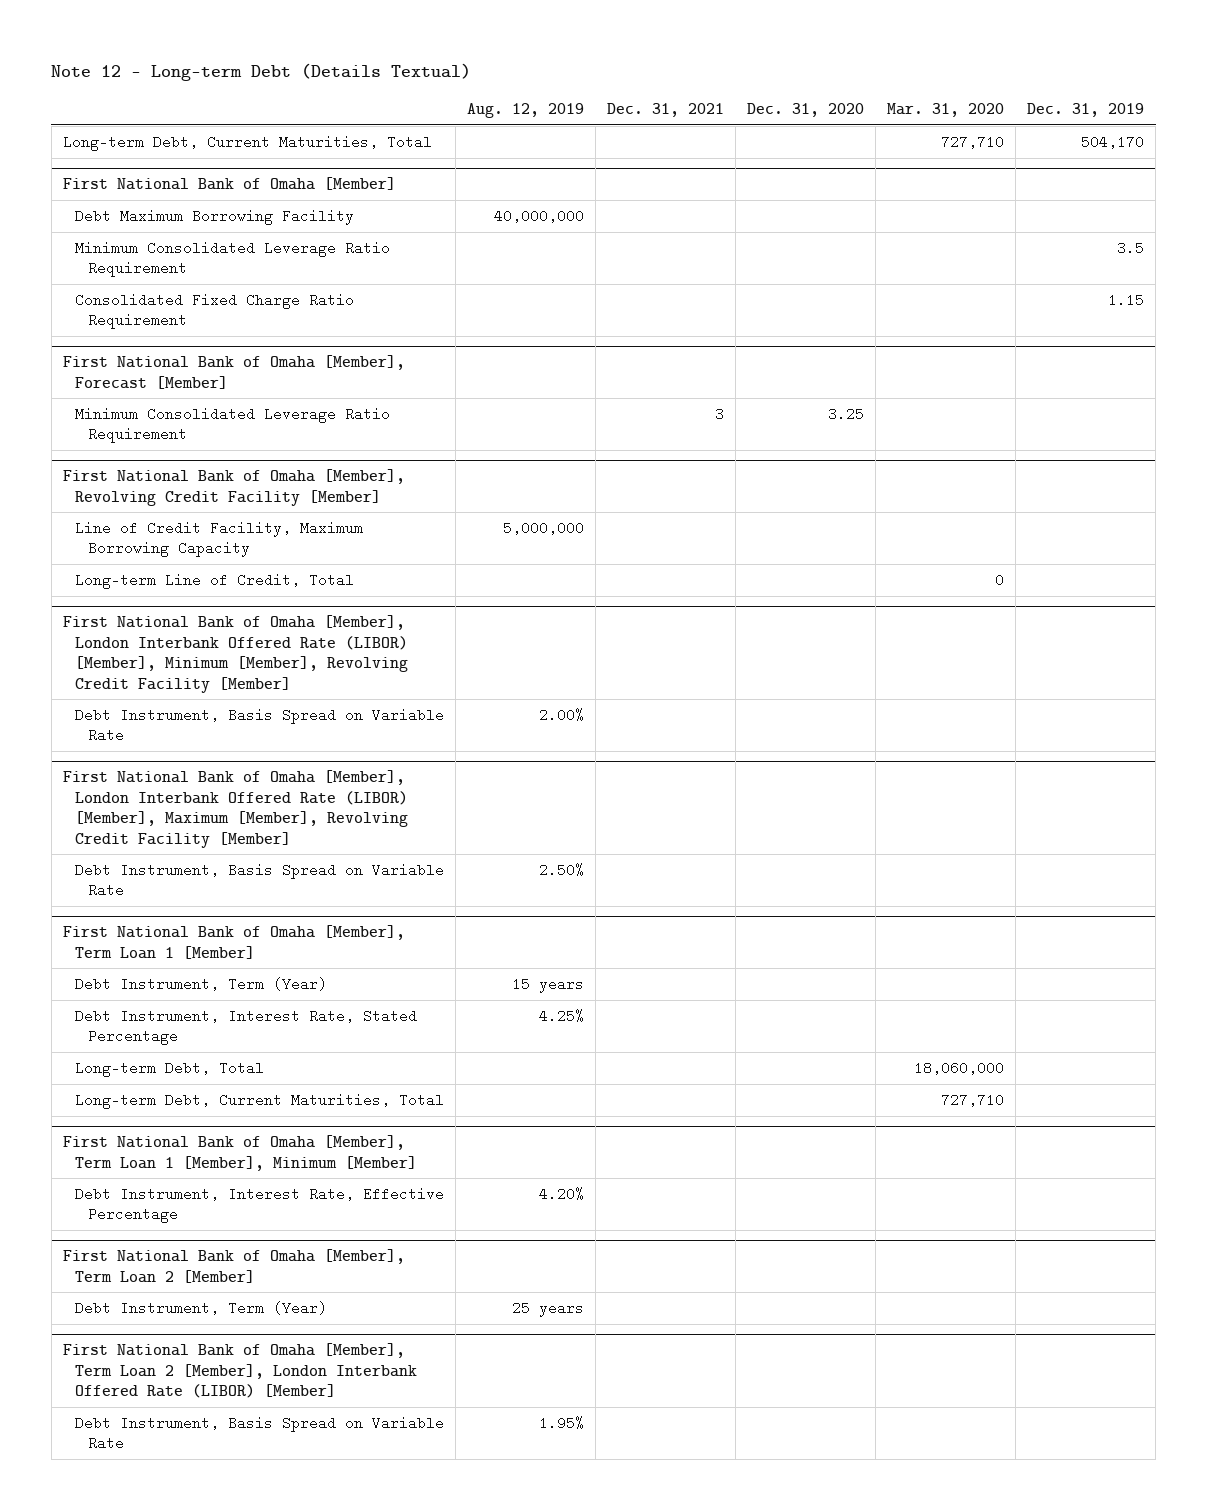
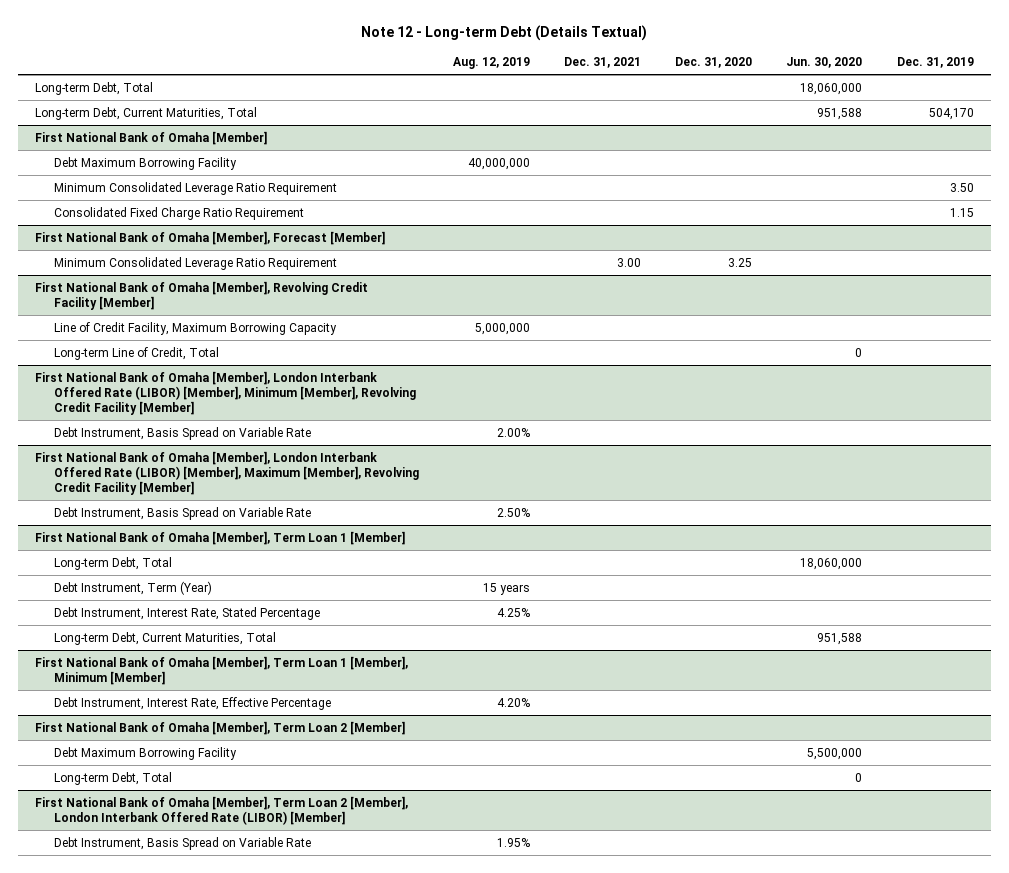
- | Aug. 12, 2019 | Dec. 31, 2021 | Dec. 31, 2020 | Mar. 31, 2020 | Dec. 31, 2019
+ | Aug. 12, 2019 | Dec. 31, 2021 | Dec. 31, 2020 | Jun. 30, 2020 | Dec. 31, 2019
+ Long-term Debt, Total | | | | 18,060,000 |
@ First National Bank of Omaha [Member]
- Minimum Consolidated Leverage Ratio Requirement | | | | | 3.5
+ Minimum Consolidated Leverage Ratio Requirement | | | | | 3.50
@ First National Bank of Omaha [Member], Forecast [Member]
- Minimum Consolidated Leverage Ratio Requirement | | 3 | 3.25 | |
+ Minimum Consolidated Leverage Ratio Requirement | | 3.00 | 3.25 | |
@ First National Bank of Omaha [Member], Term Loan 1 [Member]
moved up: Long-term Debt, Total | | | | 18,060,000 |
@ First National Bank of Omaha [Member], Term Loan 2 [Member]
- Debt Instrument, Term (Year) | 25 years | | | |
+ Debt Maximum Borrowing Facility | | | | 5,500,000 |
+ Long-term Debt, Total | | | | 0 |

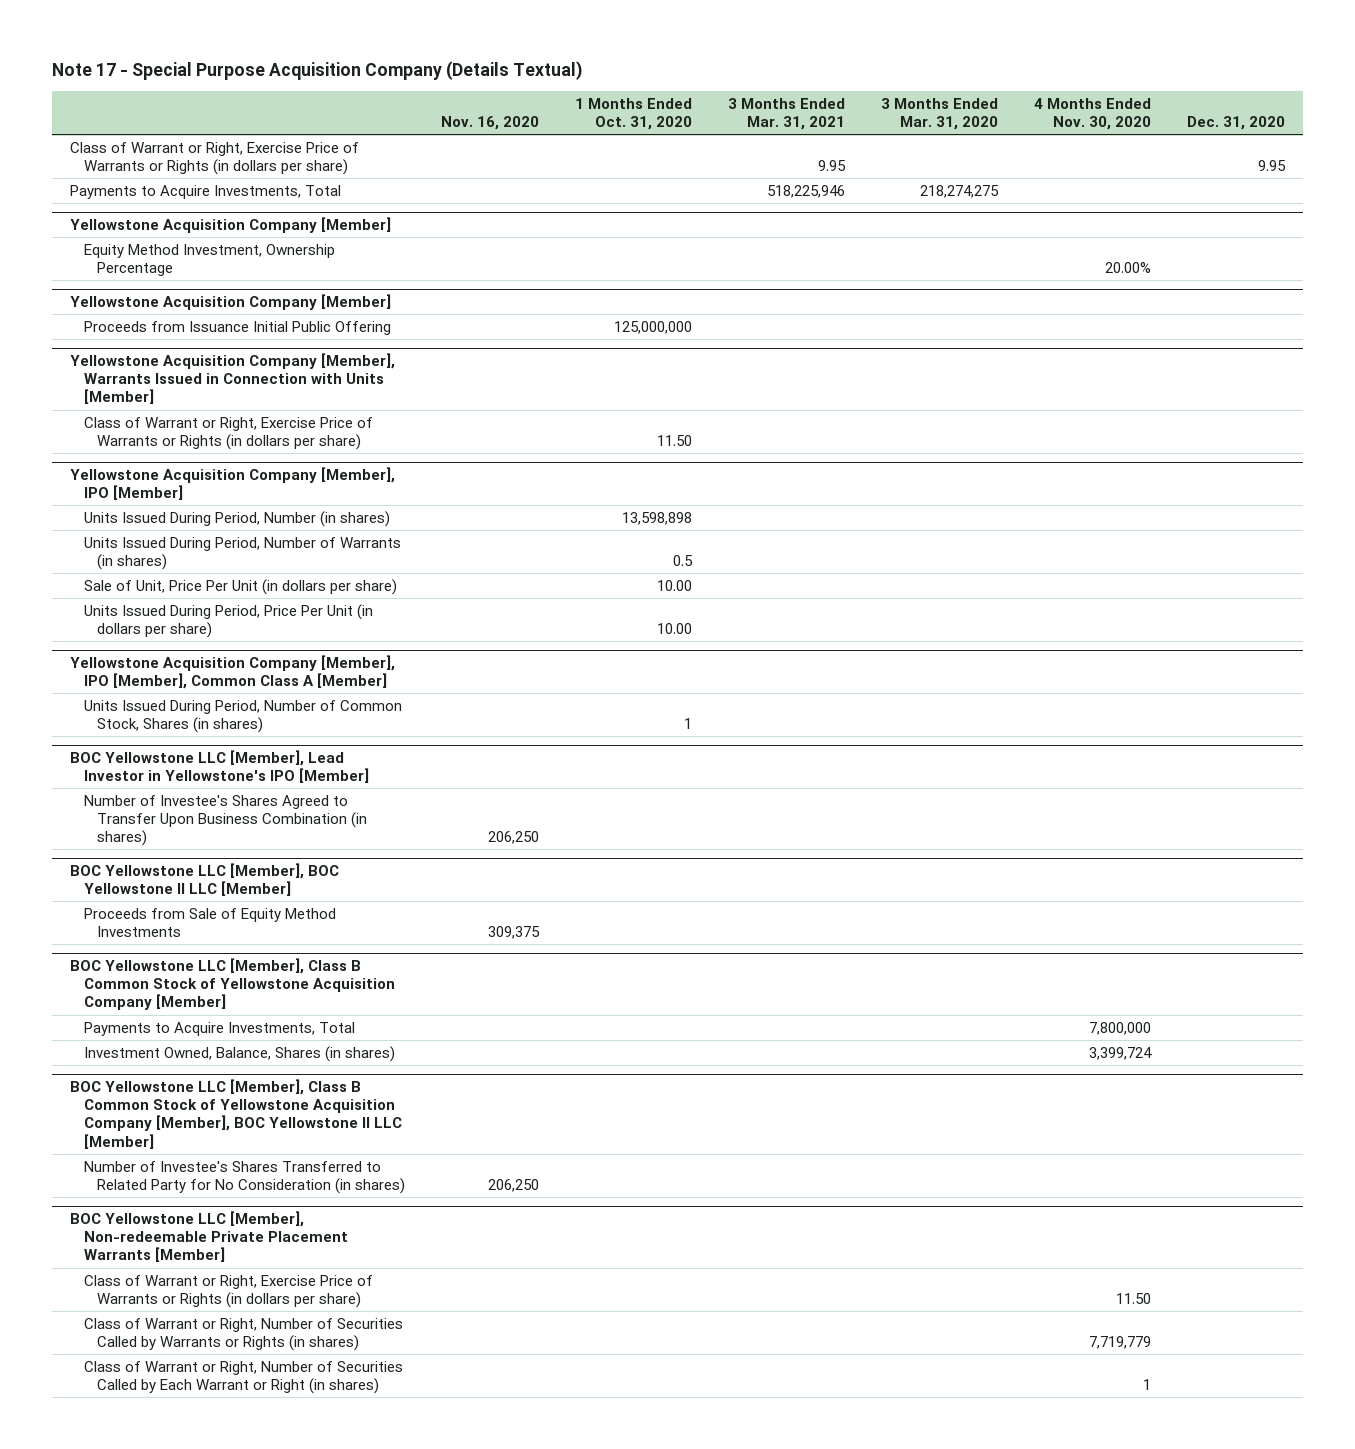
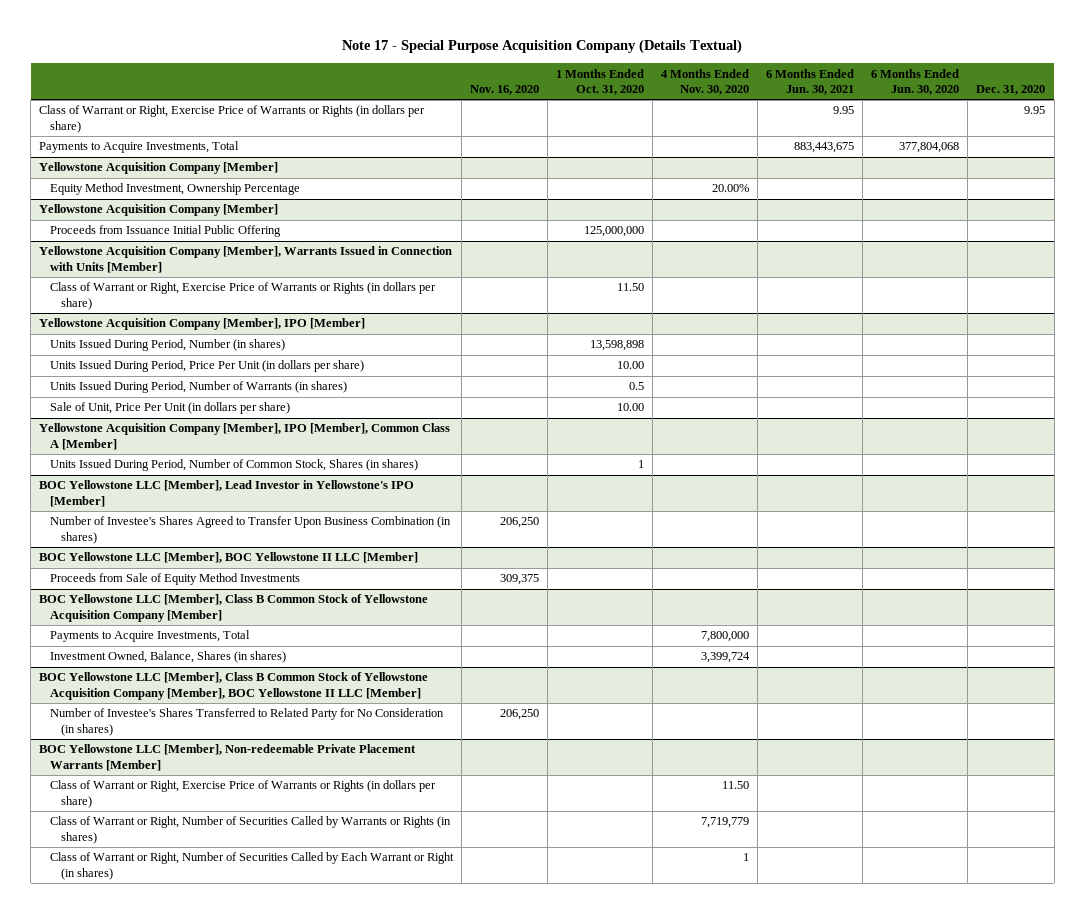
- | Nov. 16, 2020 | 1 Months Ended Oct. 31, 2020 | 3 Months Ended Mar. 31, 2021 | 3 Months Ended Mar. 31, 2020 | 4 Months Ended Nov. 30, 2020 | Dec. 31, 2020
+ | Nov. 16, 2020 | 1 Months Ended Oct. 31, 2020 | 4 Months Ended Nov. 30, 2020 | 6 Months Ended Jun. 30, 2021 | 6 Months Ended Jun. 30, 2020 | Dec. 31, 2020
@ Yellowstone Acquisition Company [Member], IPO [Member]
moved up: Units Issued During Period, Price Per Unit (in dollars per share) | | 10.00 | | | |

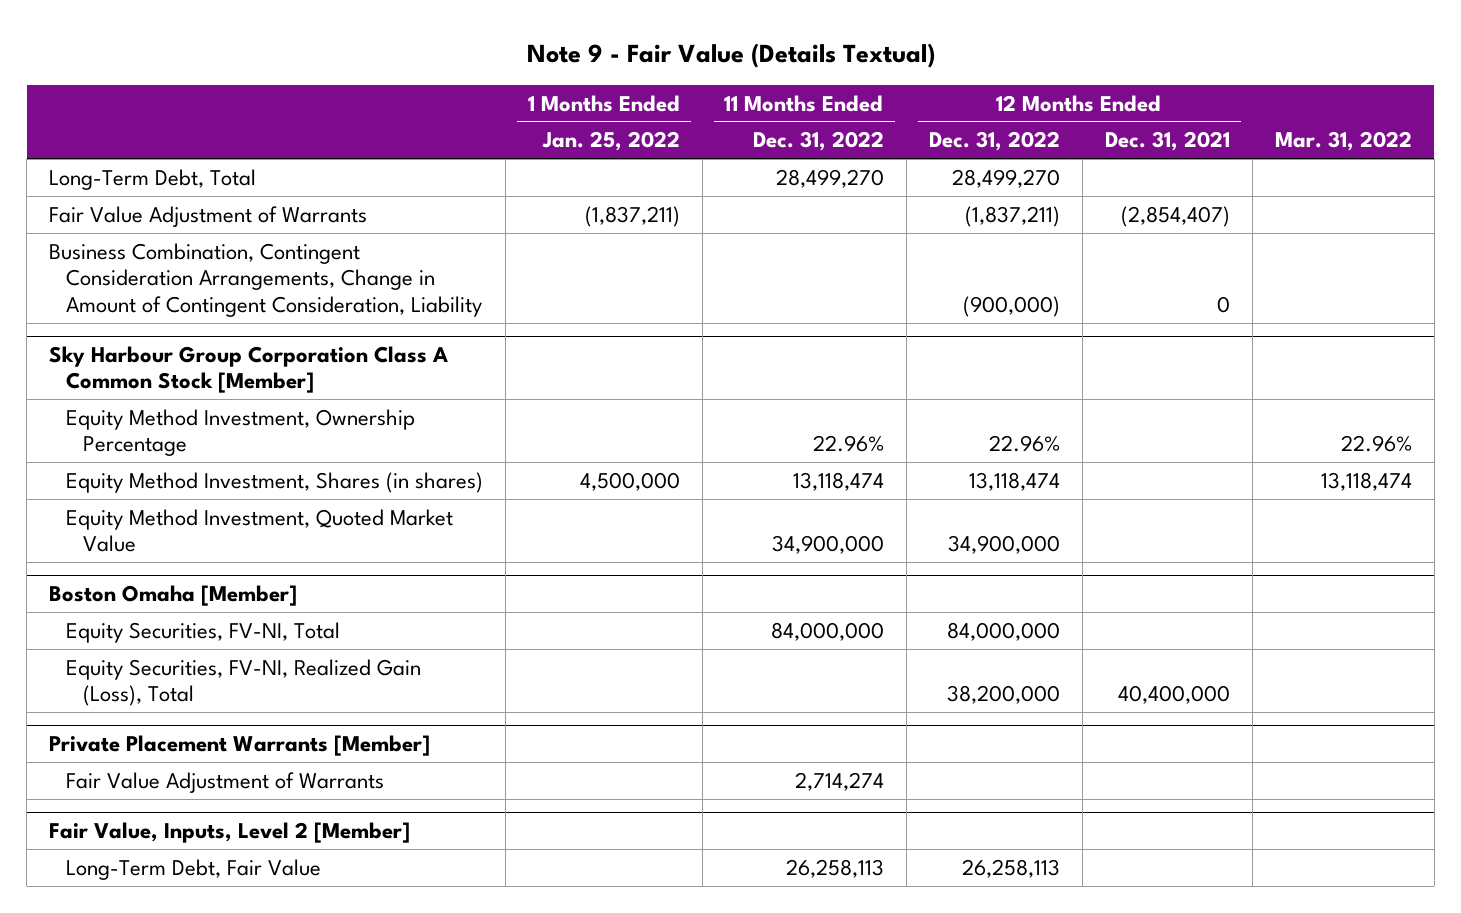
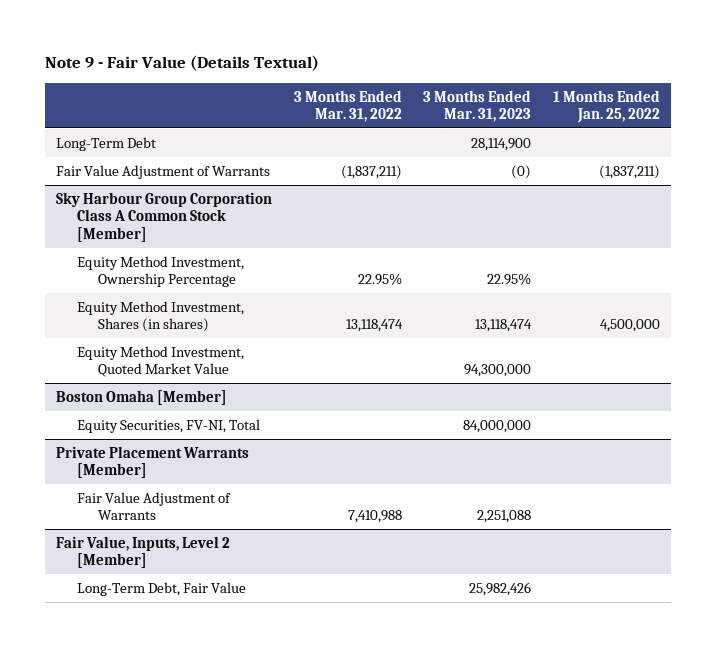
- | 1 Months Ended Jan. 25, 2022 | 11 Months Ended Dec. 31, 2022 | 12 Months Ended Dec. 31, 2022 | 12 Months Ended Dec. 31, 2021 | Mar. 31, 2022
+ | 3 Months Ended Mar. 31, 2022 | 3 Months Ended Mar. 31, 2023 | 1 Months Ended Jan. 25, 2022
- Long-Term Debt, Total | | 28,499,270 | 28,499,270 | |
+ Long-Term Debt | | 28,114,900 |
- Business Combination, Contingent Consideration Arrangements, Change in Amount of Contingent Consideration, Liability | | | (900,000) | 0 |
@ Boston Omaha [Member]
- Equity Securities, FV-NI, Realized Gain (Loss), Total | | | 38,200,000 | 40,400,000 |

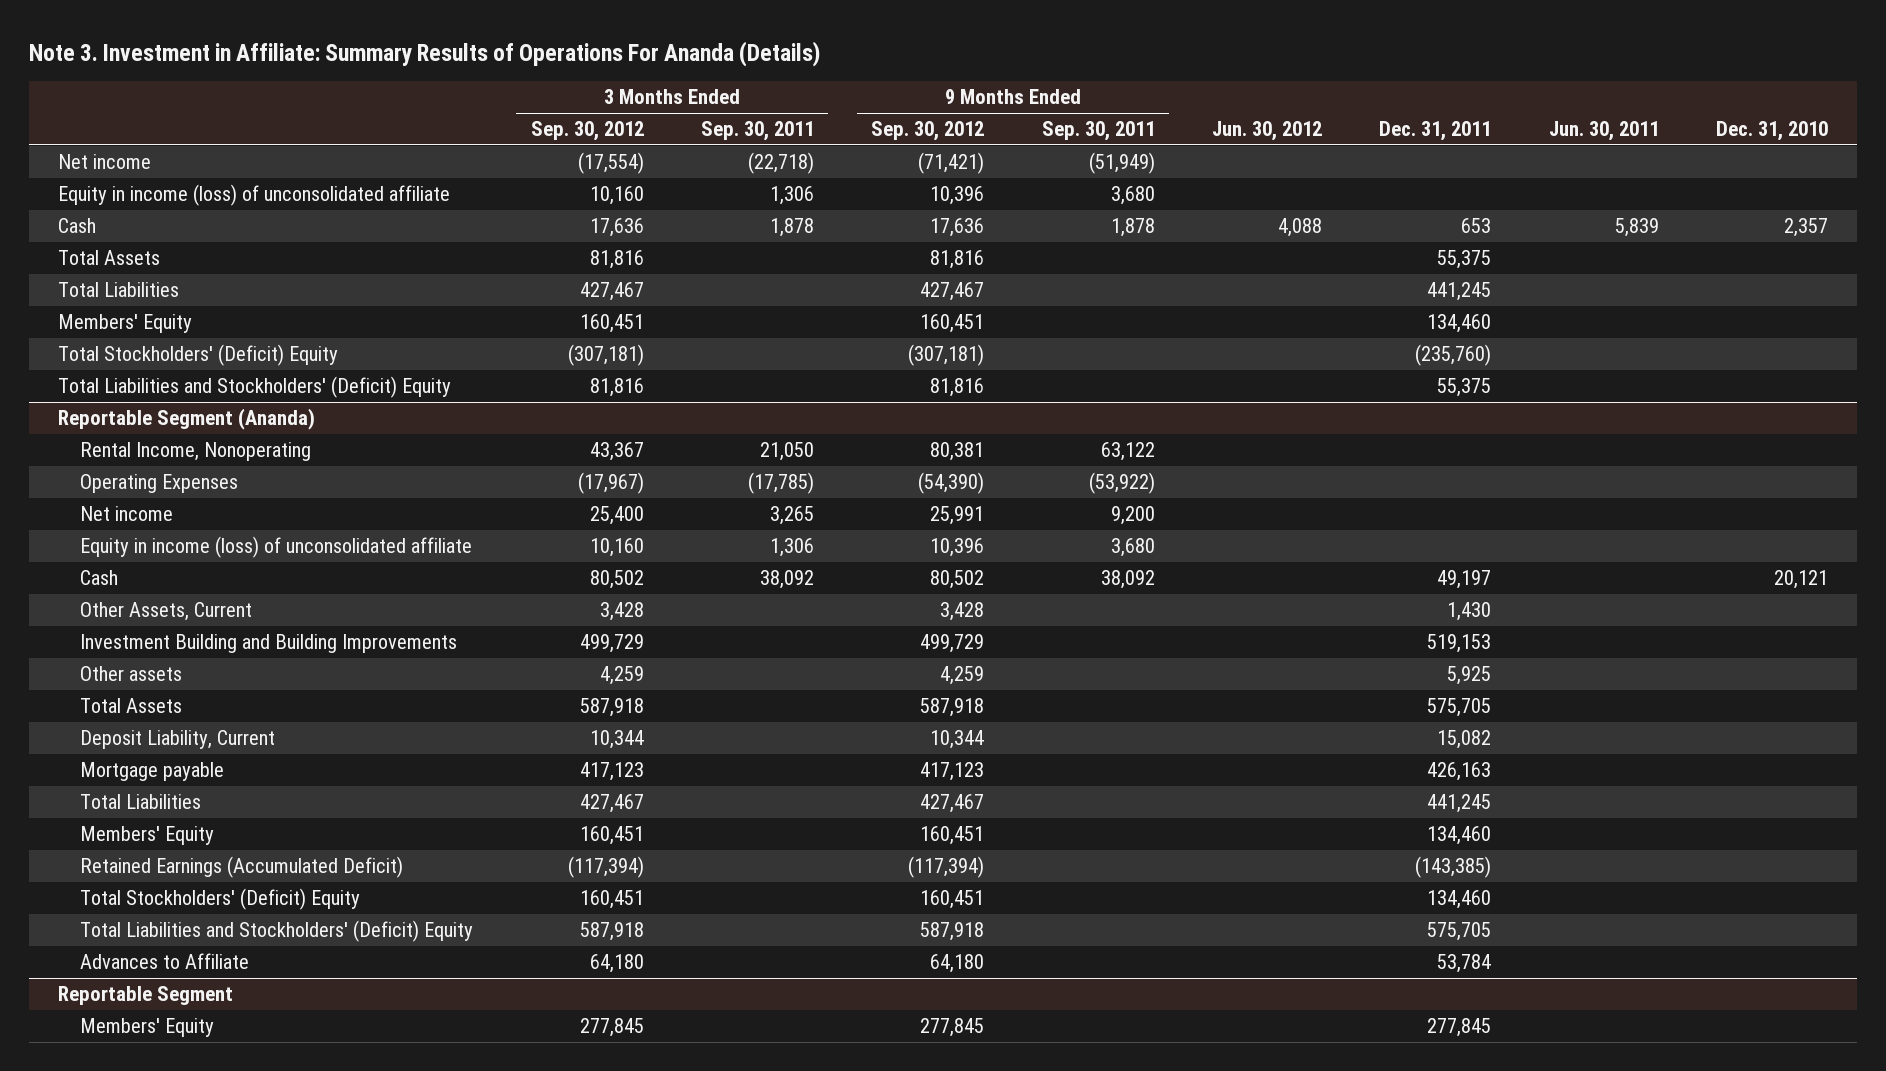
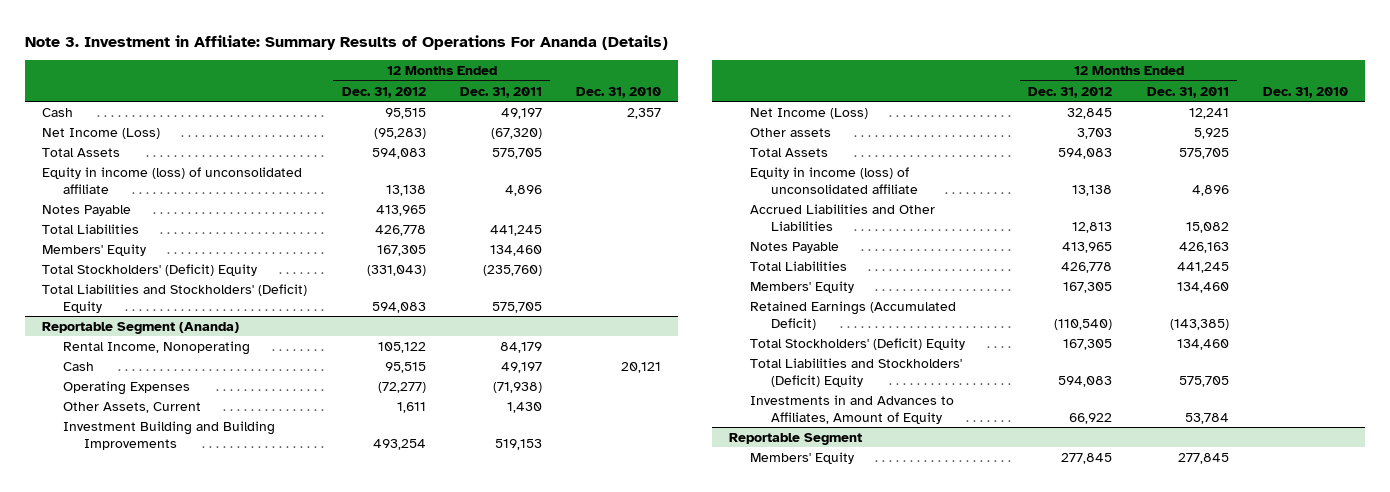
- | 3 Months Ended Sep. 30, 2012 | 3 Months Ended Sep. 30, 2011 | 9 Months Ended Sep. 30, 2012 | 9 Months Ended Sep. 30, 2011 | Jun. 30, 2012 | Dec. 31, 2011 | Jun. 30, 2011 | Dec. 31, 2010
+ | 12 Months Ended Dec. 31, 2012 | 12 Months Ended Dec. 31, 2011 | Dec. 31, 2010
- Net income | (17,554) | (22,718) | (71,421) | (51,949) | | | |
+ Net Income (Loss) | (95,283) | (67,320) |
moved down: Equity in income (loss) of unconsolidated affiliate | 13,138 | 4,896 |
+ Notes Payable | 413,965 | |
@ Reportable Segment (Ananda)
- Net income | 25,400 | 3,265 | 25,991 | 9,200 | | | |
moved down: Operating Expenses | (72,277) | (71,938) |
+ Net Income (Loss) | 32,845 | 12,241 |
- Deposit Liability, Current | 10,344 | | 10,344 | | | 15,082 | |
- Mortgage payable | 417,123 | | 417,123 | | | 426,163 | |
moved down: Equity in income (loss) of unconsolidated affiliate | 13,138 | 4,896 |
+ Accrued Liabilities and Other Liabilities | 12,813 | 15,082 |
+ Notes Payable | 413,965 | 426,163 |
- Advances to Affiliate | 64,180 | | 64,180 | | | 53,784 | |
+ Investments in and Advances to Affiliates, Amount of Equity | 66,922 | 53,784 |

